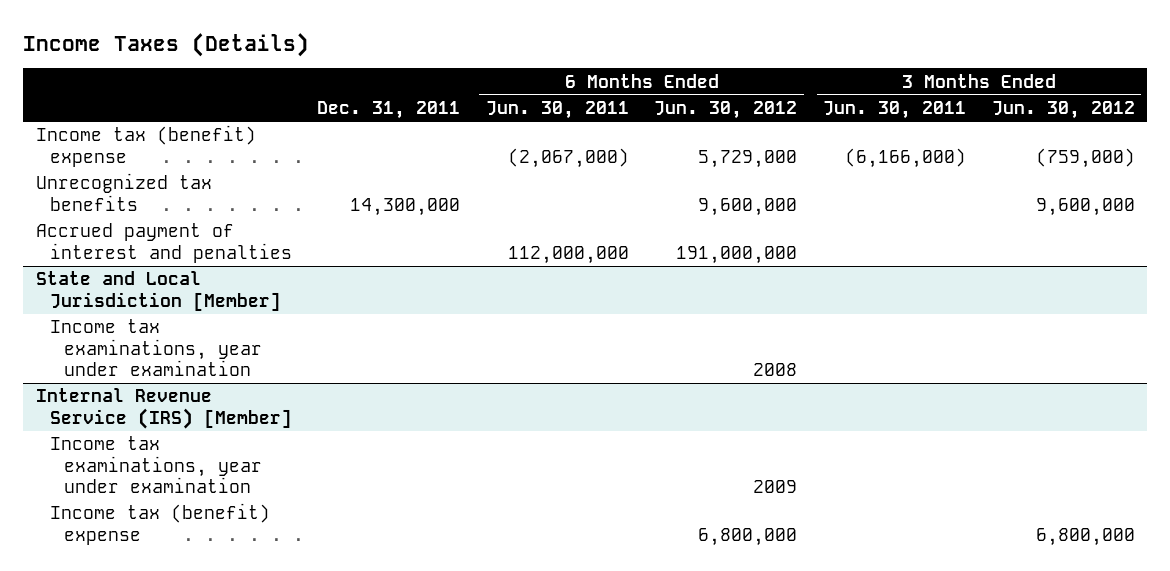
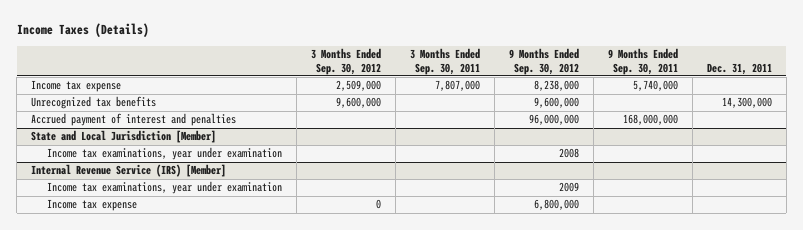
- | Dec. 31, 2011 | 6 Months Ended Jun. 30, 2011 | 6 Months Ended Jun. 30, 2012 | 3 Months Ended Jun. 30, 2011 | 3 Months Ended Jun. 30, 2012
+ | 3 Months Ended Sep. 30, 2012 | 3 Months Ended Sep. 30, 2011 | 9 Months Ended Sep. 30, 2012 | 9 Months Ended Sep. 30, 2011 | Dec. 31, 2011
- Income tax (benefit) expense | | (2,067,000) | 5,729,000 | (6,166,000) | (759,000)
+ Income tax expense | 2,509,000 | 7,807,000 | 8,238,000 | 5,740,000 |
@ Internal Revenue Service (IRS) [Member]
- Income tax (benefit) expense | | | 6,800,000 | | 6,800,000
+ Income tax expense | 0 | | 6,800,000 | |

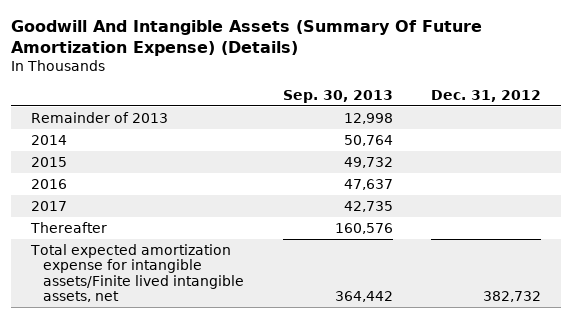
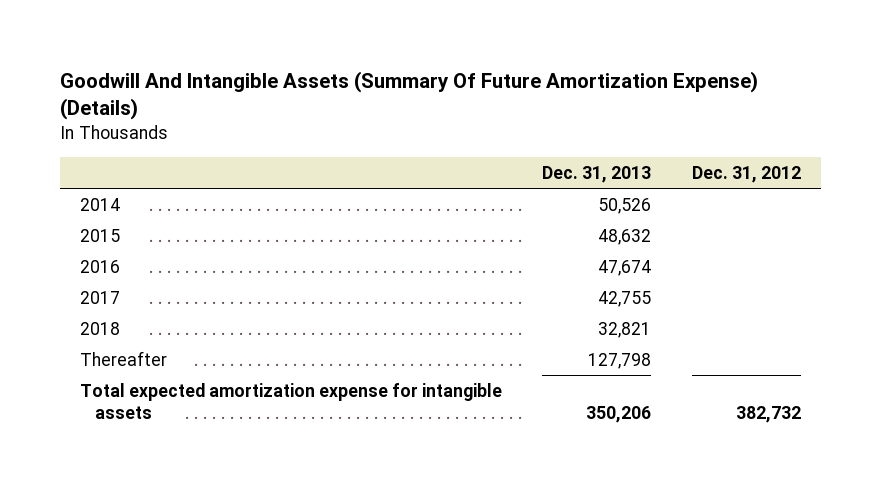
- | Sep. 30, 2013 | Dec. 31, 2012
+ | Dec. 31, 2013 | Dec. 31, 2012
- Remainder of 2013 | 12,998 |
+ 2018 | 32,821 |
- Total expected amortization expense for intangible assets/Finite lived intangible assets, net | 364,442 | 382,732
+ Total expected amortization expense for intangible assets | 350,206 | 382,732

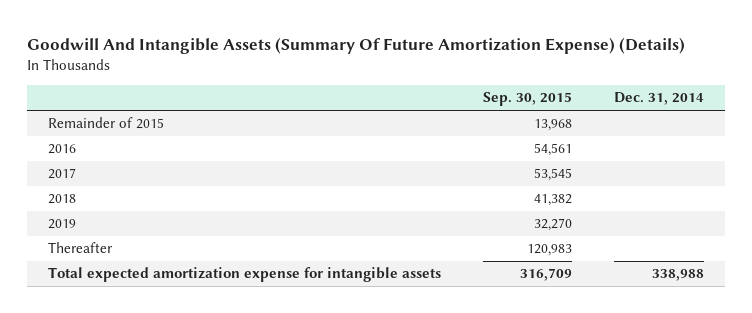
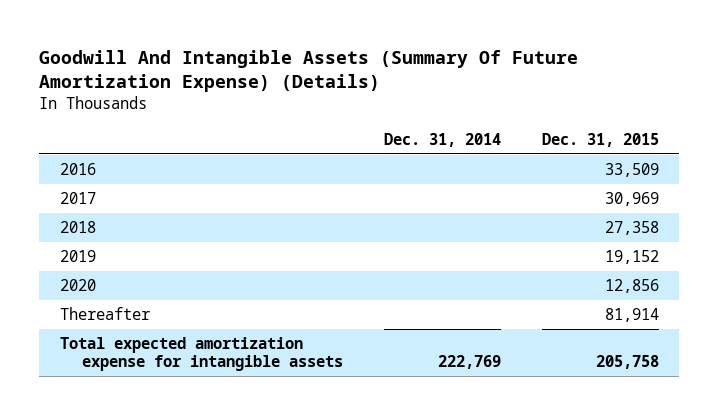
- | Sep. 30, 2015 | Dec. 31, 2014
+ | Dec. 31, 2014 | Dec. 31, 2015
- Remainder of 2015 | 13,968 |
+ 2020 | | 12,856
- Total expected amortization expense for intangible assets | 316,709 | 338,988
+ Total expected amortization expense for intangible assets | 222,769 | 205,758

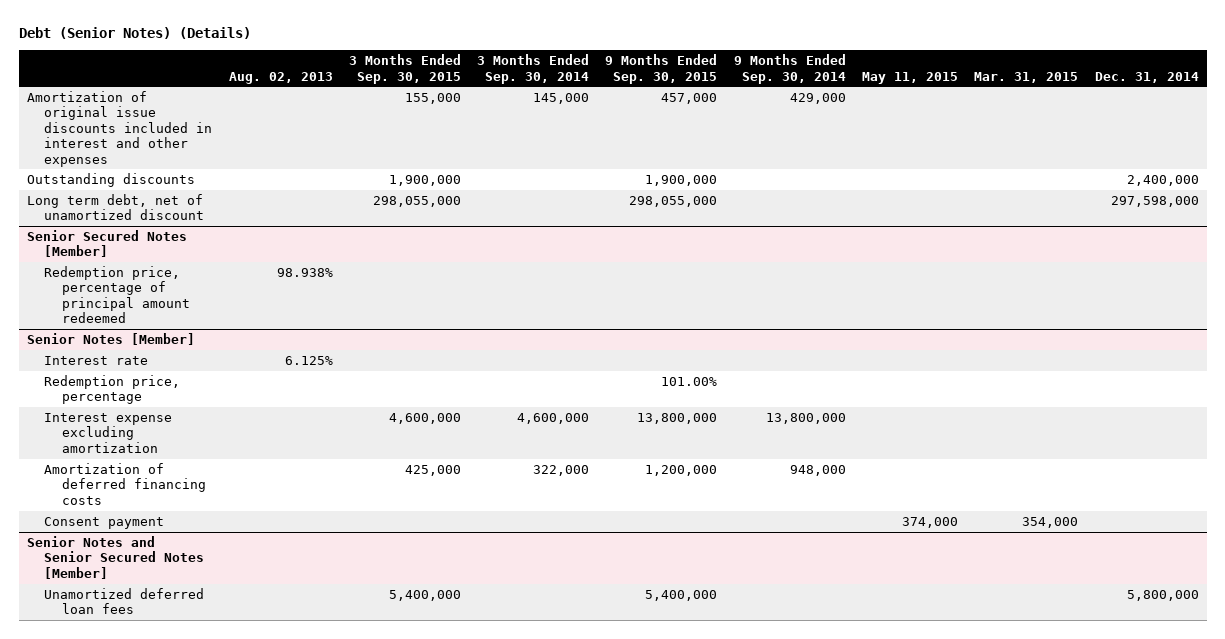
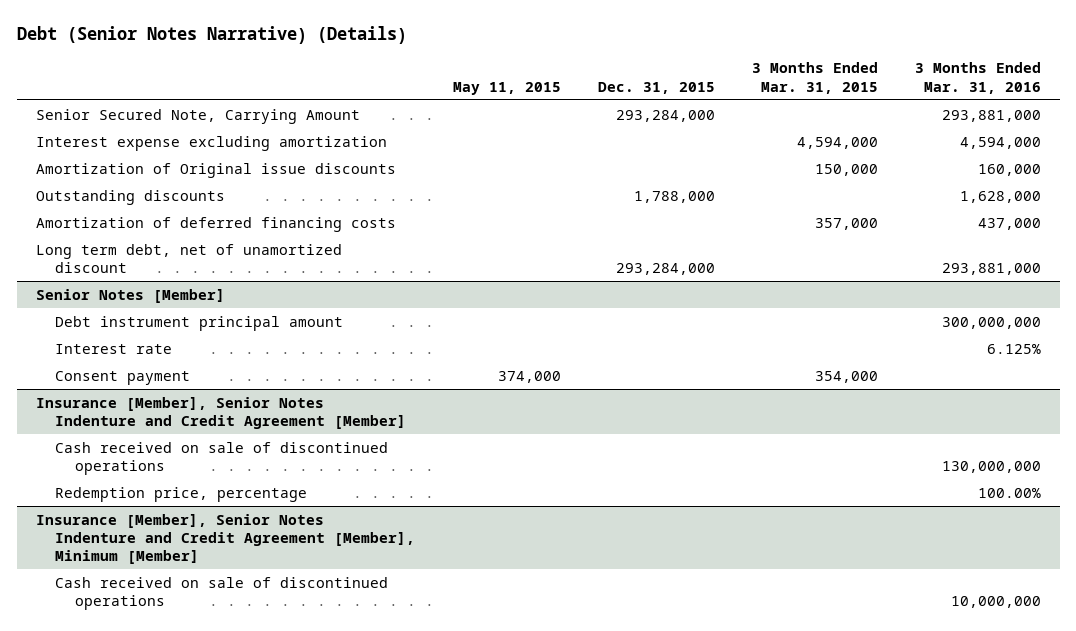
- Debt (Senior Notes) (Details)
+ Debt (Senior Notes Narrative) (Details)
- | Aug. 02, 2013 | 3 Months Ended Sep. 30, 2015 | 3 Months Ended Sep. 30, 2014 | 9 Months Ended Sep. 30, 2015 | 9 Months Ended Sep. 30, 2014 | May 11, 2015 | Mar. 31, 2015 | Dec. 31, 2014
+ | May 11, 2015 | Dec. 31, 2015 | 3 Months Ended Mar. 31, 2015 | 3 Months Ended Mar. 31, 2016
- Amortization of original issue discounts included in interest and other expenses | | 155,000 | 145,000 | 457,000 | 429,000 | | |
+ Senior Secured Note, Carrying Amount | | 293,284,000 | | 293,881,000
+ Interest expense excluding amortization | | | 4,594,000 | 4,594,000
+ Amortization of Original issue discounts | | | 150,000 | 160,000
+ Amortization of deferred financing costs | | | 357,000 | 437,000
- Senior Secured Notes [Member]
- Redemption price, percentage of principal amount redeemed | 98.938% | | | | | | |
@ Senior Notes [Member]
+ Debt instrument principal amount | | | | 300,000,000
- Redemption price, percentage | | | | 101.00% | | | |
- Interest expense excluding amortization | | 4,600,000 | 4,600,000 | 13,800,000 | 13,800,000 | | |
- Amortization of deferred financing costs | | 425,000 | 322,000 | 1,200,000 | 948,000 | | |
- Senior Notes and Senior Secured Notes [Member]
- Unamortized deferred loan fees | | 5,400,000 | | 5,400,000 | | | | 5,800,000
+ Insurance [Member], Senior Notes Indenture and Credit Agreement [Member]
+ Cash received on sale of discontinued operations | | | | 130,000,000
+ Redemption price, percentage | | | | 100.00%
+ Insurance [Member], Senior Notes Indenture and Credit Agreement [Member], Minimum [Member]
+ Cash received on sale of discontinued operations | | | | 10,000,000

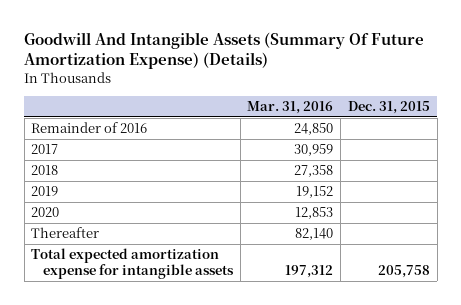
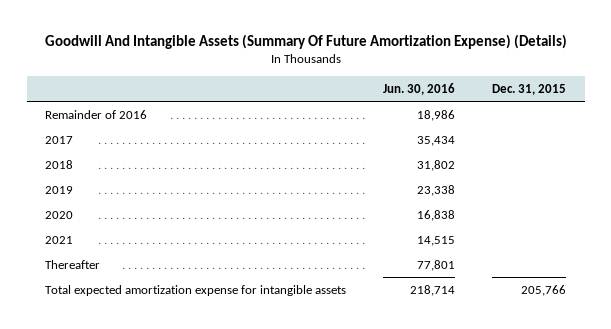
- | Mar. 31, 2016 | Dec. 31, 2015
+ | Jun. 30, 2016 | Dec. 31, 2015
+ 2021 | 14,515 |
- Total expected amortization expense for intangible assets | 197,312 | 205,758
+ Total expected amortization expense for intangible assets | 218,714 | 205,766

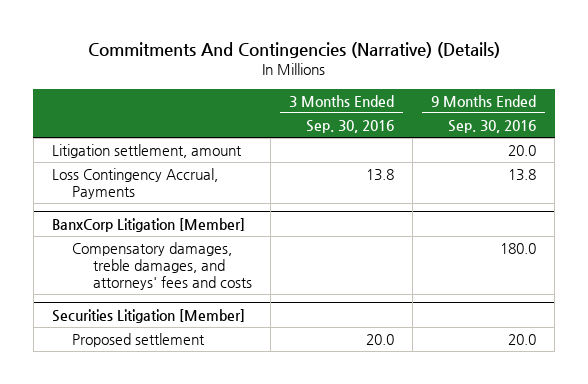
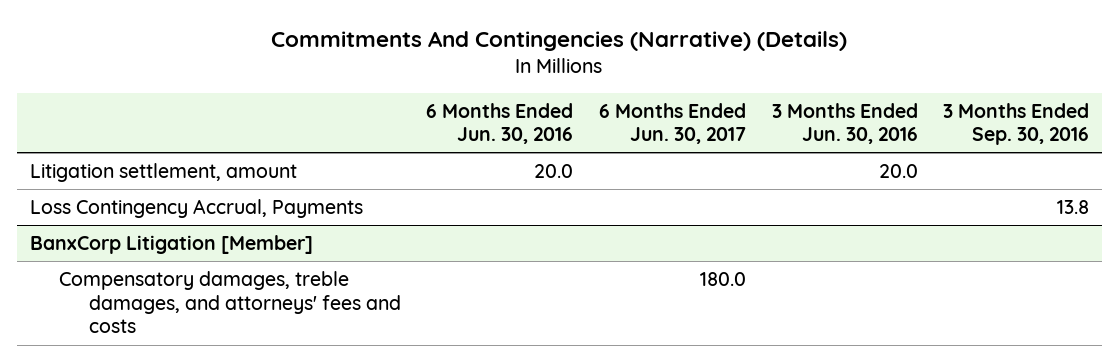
- | 3 Months Ended Sep. 30, 2016 | 9 Months Ended Sep. 30, 2016
+ | 6 Months Ended Jun. 30, 2016 | 6 Months Ended Jun. 30, 2017 | 3 Months Ended Jun. 30, 2016 | 3 Months Ended Sep. 30, 2016
- Securities Litigation [Member]
- Proposed settlement | 20.0 | 20.0

